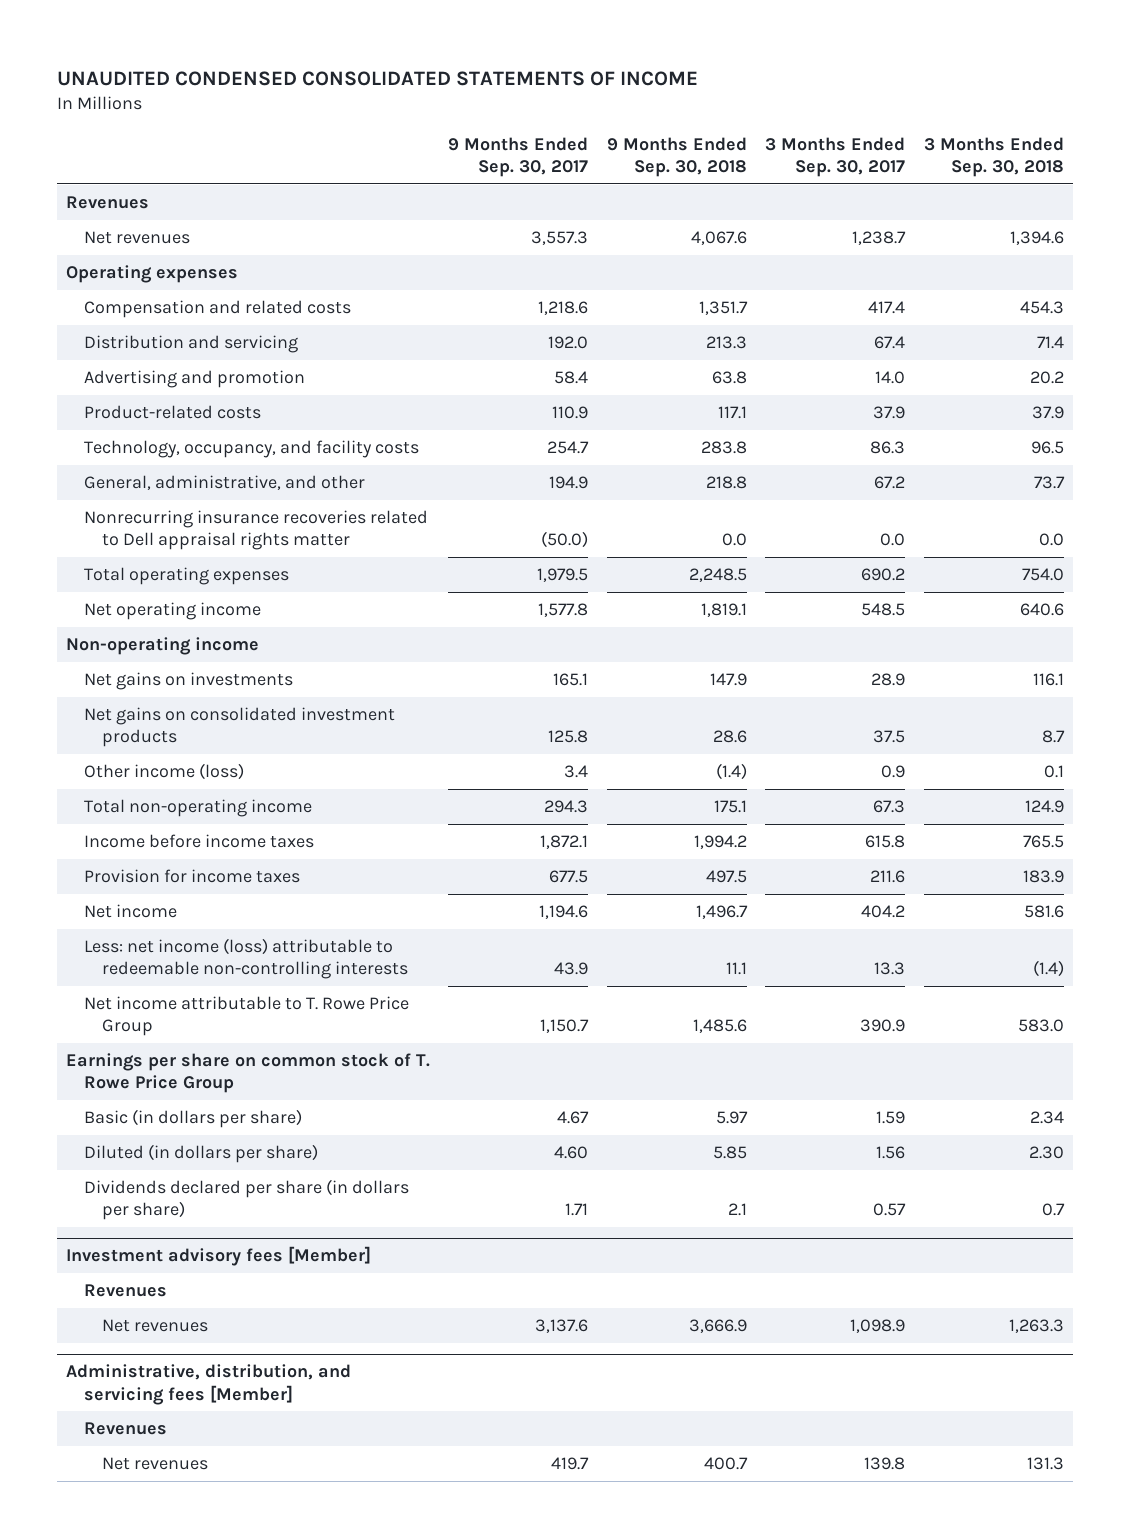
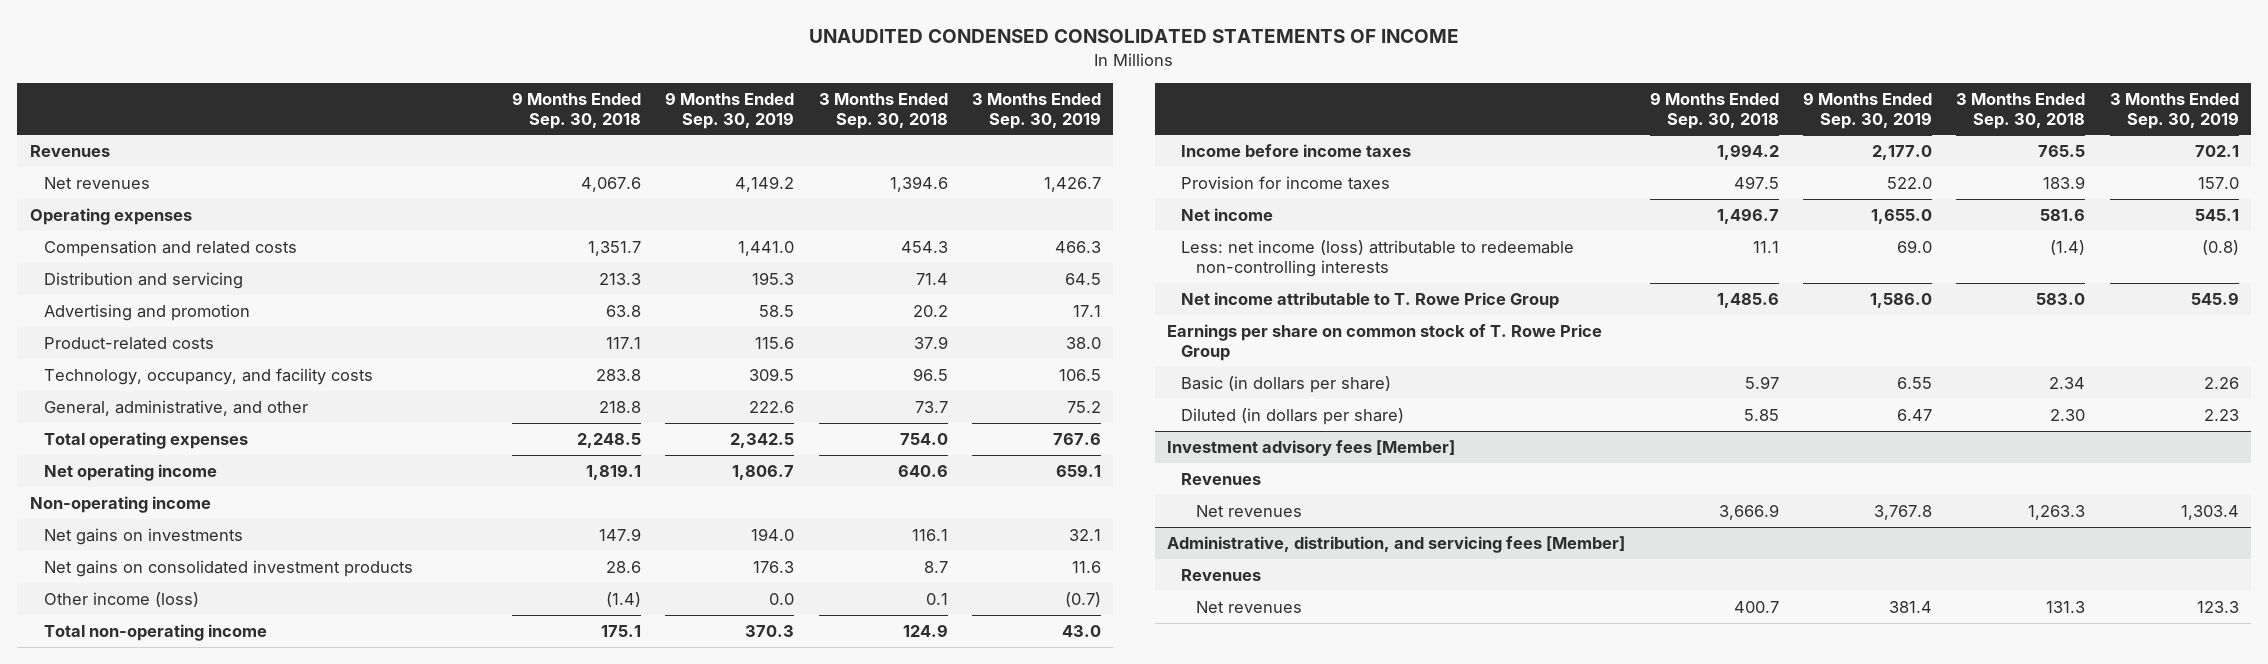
- | 9 Months Ended Sep. 30, 2017 | 9 Months Ended Sep. 30, 2018 | 3 Months Ended Sep. 30, 2017 | 3 Months Ended Sep. 30, 2018
+ | 9 Months Ended Sep. 30, 2018 | 9 Months Ended Sep. 30, 2019 | 3 Months Ended Sep. 30, 2018 | 3 Months Ended Sep. 30, 2019
- Nonrecurring insurance recoveries related to Dell appraisal rights matter | (50.0) | 0.0 | 0.0 | 0.0
- Dividends declared per share (in dollars per share) | 1.71 | 2.1 | 0.57 | 0.7

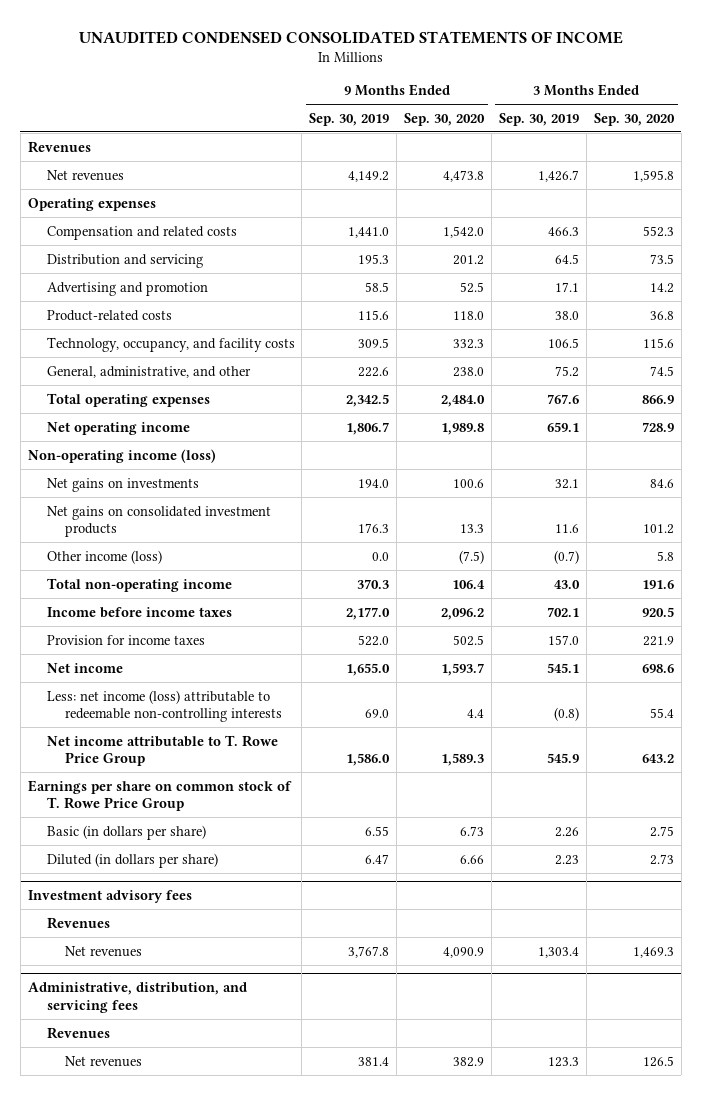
- | 9 Months Ended Sep. 30, 2018 | 9 Months Ended Sep. 30, 2019 | 3 Months Ended Sep. 30, 2018 | 3 Months Ended Sep. 30, 2019
+ | 9 Months Ended Sep. 30, 2019 | 9 Months Ended Sep. 30, 2020 | 3 Months Ended Sep. 30, 2019 | 3 Months Ended Sep. 30, 2020
- Non-operating income
+ Non-operating income (loss)
- Investment advisory fees [Member]
+ Investment advisory fees
- Administrative, distribution, and servicing fees [Member]
+ Administrative, distribution, and servicing fees

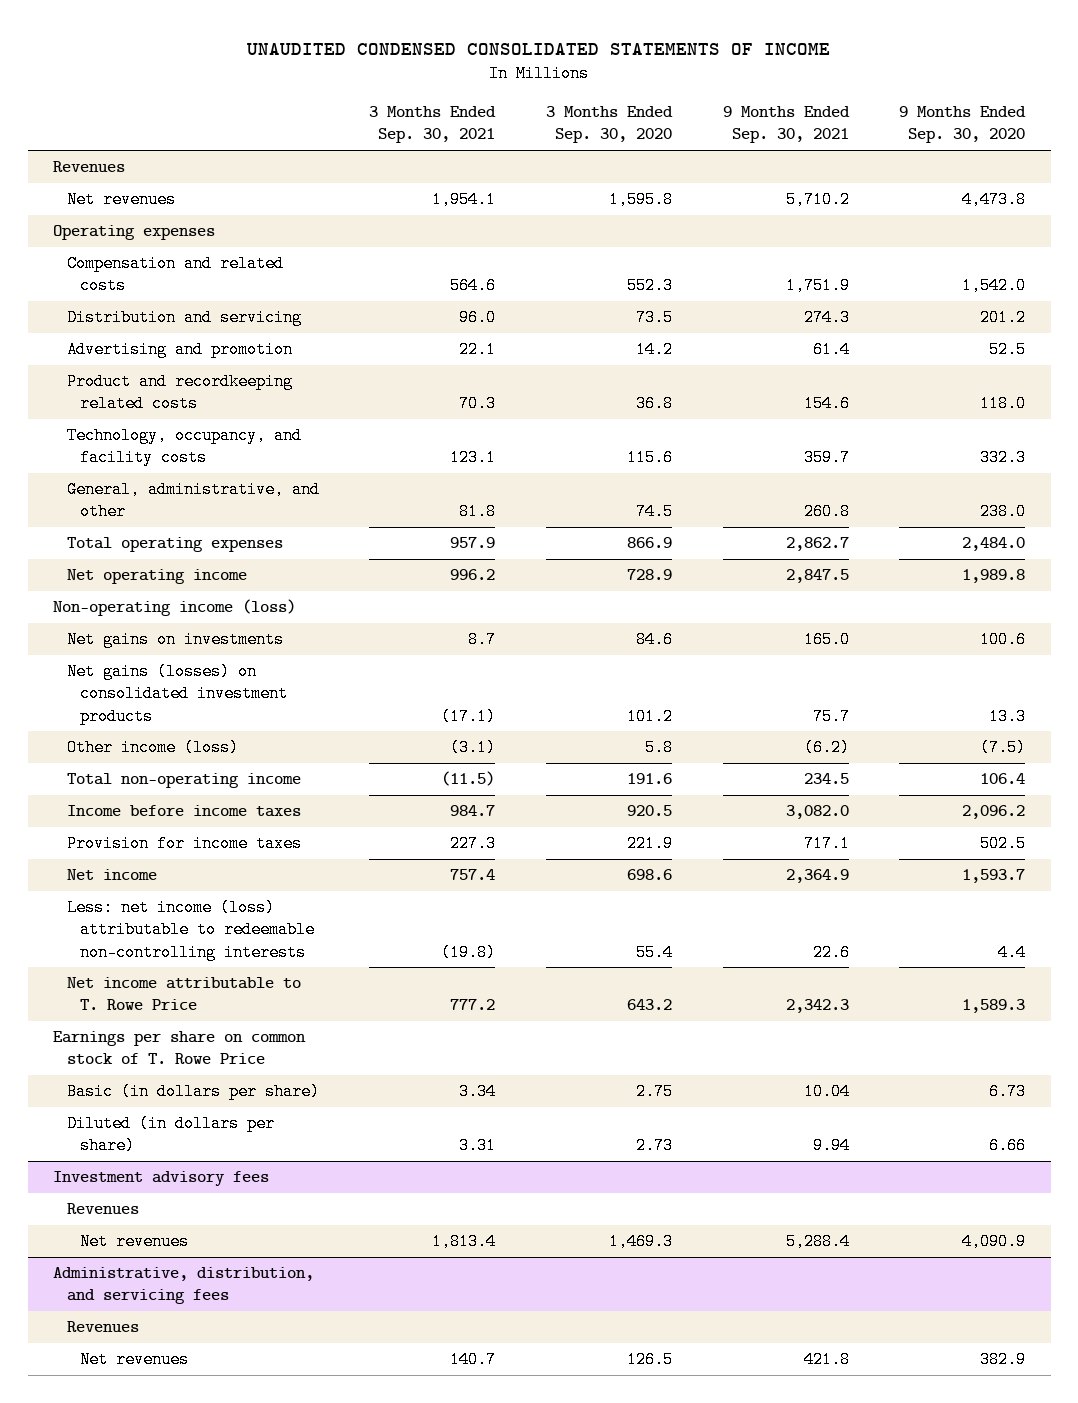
- | 9 Months Ended Sep. 30, 2019 | 9 Months Ended Sep. 30, 2020 | 3 Months Ended Sep. 30, 2019 | 3 Months Ended Sep. 30, 2020
+ | 3 Months Ended Sep. 30, 2021 | 3 Months Ended Sep. 30, 2020 | 9 Months Ended Sep. 30, 2021 | 9 Months Ended Sep. 30, 2020
- Product-related costs | 115.6 | 118.0 | 38.0 | 36.8
+ Product and recordkeeping related costs | 70.3 | 36.8 | 154.6 | 118.0
- Net gains on consolidated investment products | 176.3 | 13.3 | 11.6 | 101.2
+ Net gains (losses) on consolidated investment products | (17.1) | 101.2 | 75.7 | 13.3
- Net income attributable to T. Rowe Price Group | 1,586.0 | 1,589.3 | 545.9 | 643.2
- Earnings per share on common stock of T. Rowe Price Group
+ Net income attributable to T. Rowe Price | 777.2 | 643.2 | 2,342.3 | 1,589.3
+ Earnings per share on common stock of T. Rowe Price

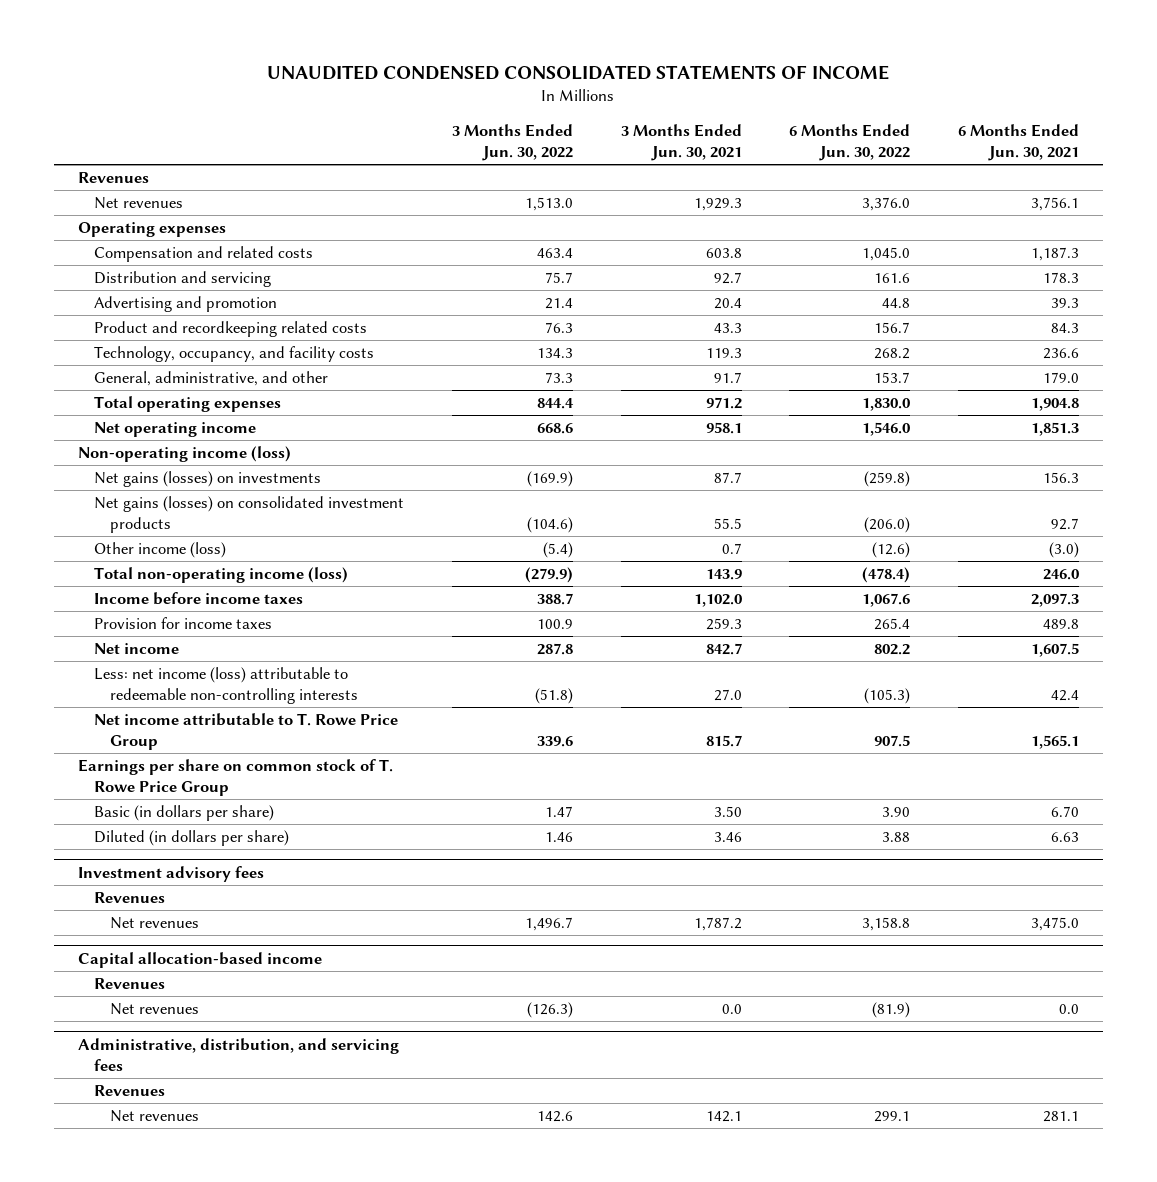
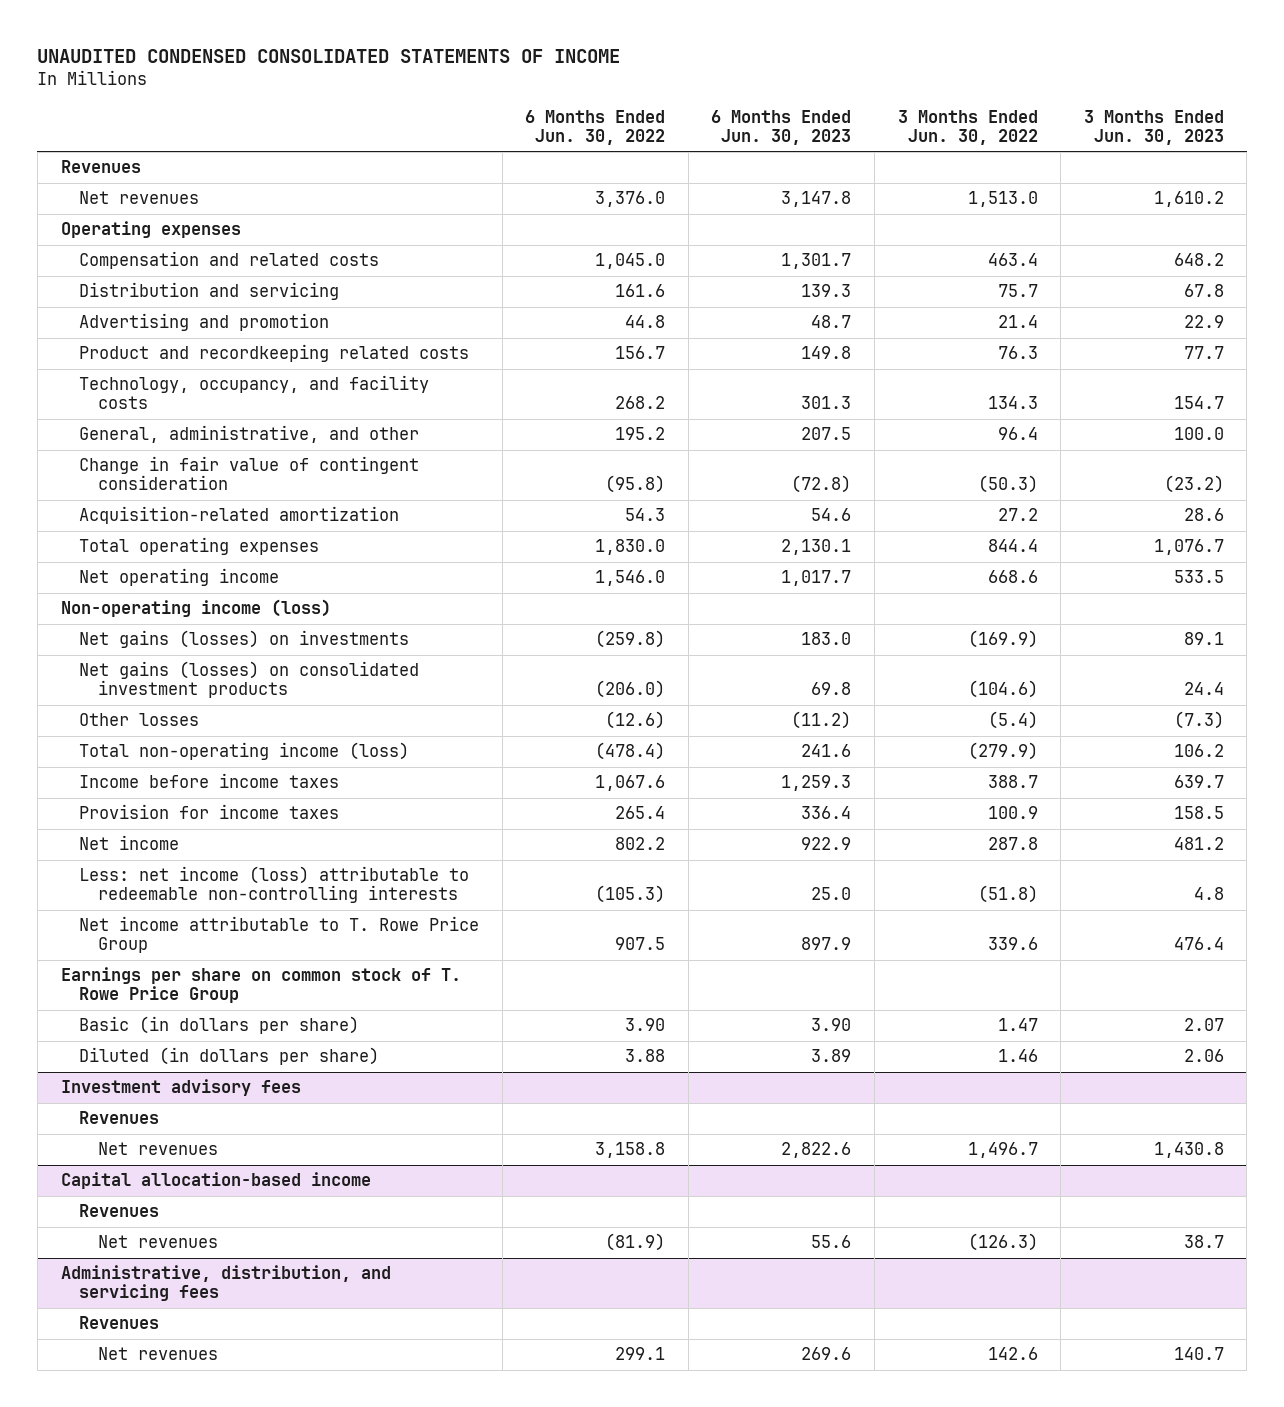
- | 3 Months Ended Jun. 30, 2022 | 3 Months Ended Jun. 30, 2021 | 6 Months Ended Jun. 30, 2022 | 6 Months Ended Jun. 30, 2021
+ | 6 Months Ended Jun. 30, 2022 | 6 Months Ended Jun. 30, 2023 | 3 Months Ended Jun. 30, 2022 | 3 Months Ended Jun. 30, 2023
- General, administrative, and other | 73.3 | 91.7 | 153.7 | 179.0
+ General, administrative, and other | 195.2 | 207.5 | 96.4 | 100.0
+ Change in fair value of contingent consideration | (95.8) | (72.8) | (50.3) | (23.2)
+ Acquisition-related amortization | 54.3 | 54.6 | 27.2 | 28.6
- Other income (loss) | (5.4) | 0.7 | (12.6) | (3.0)
+ Other losses | (12.6) | (11.2) | (5.4) | (7.3)

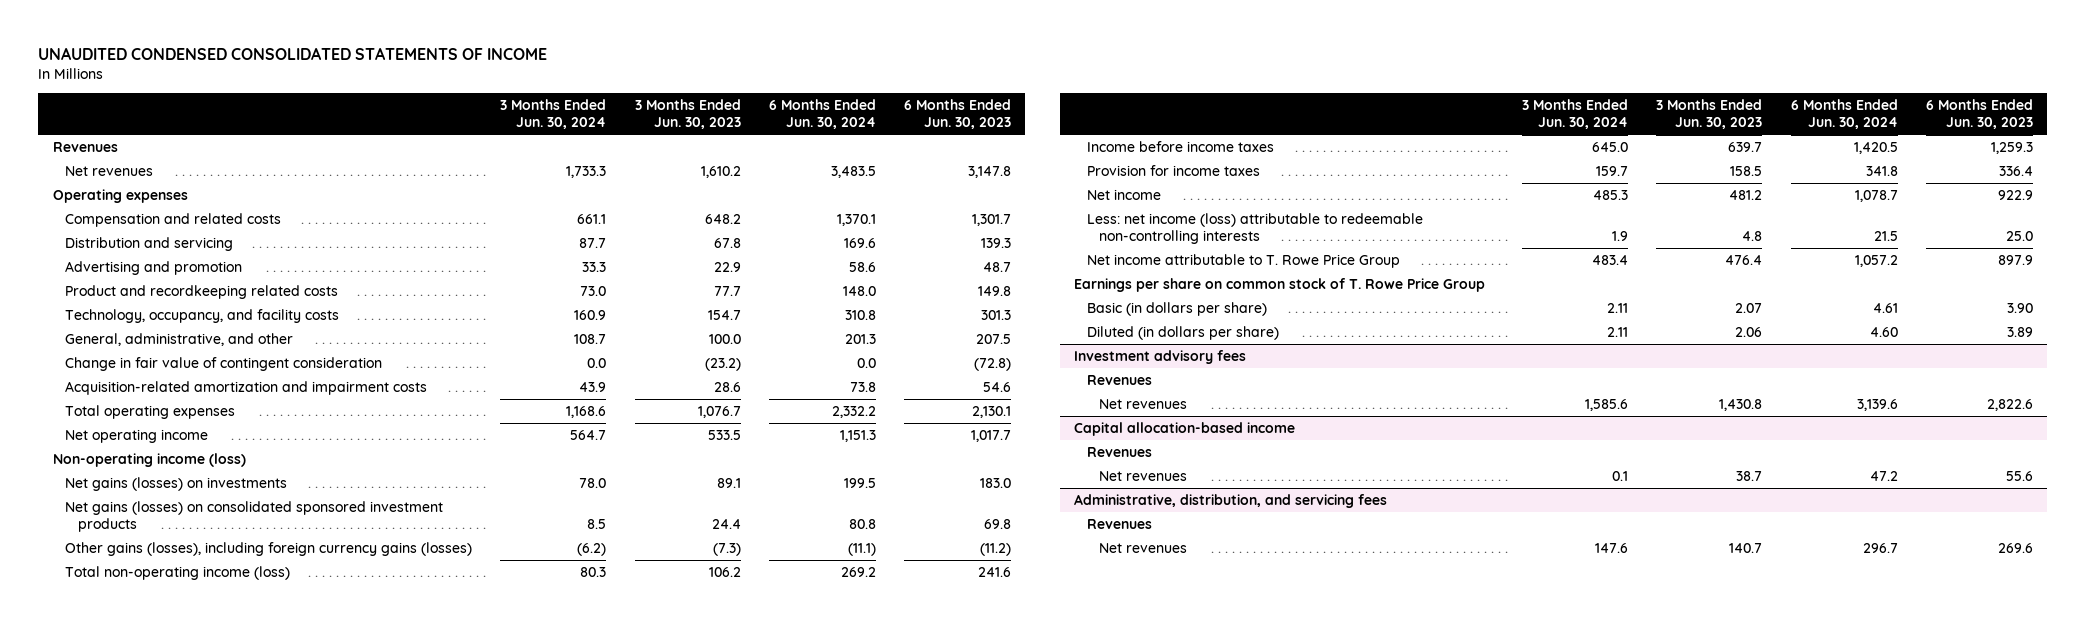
- | 6 Months Ended Jun. 30, 2022 | 6 Months Ended Jun. 30, 2023 | 3 Months Ended Jun. 30, 2022 | 3 Months Ended Jun. 30, 2023
+ | 3 Months Ended Jun. 30, 2024 | 3 Months Ended Jun. 30, 2023 | 6 Months Ended Jun. 30, 2024 | 6 Months Ended Jun. 30, 2023
- Acquisition-related amortization | 54.3 | 54.6 | 27.2 | 28.6
+ Acquisition-related amortization and impairment costs | 43.9 | 28.6 | 73.8 | 54.6
- Net gains (losses) on consolidated investment products | (206.0) | 69.8 | (104.6) | 24.4
- Other losses | (12.6) | (11.2) | (5.4) | (7.3)
+ Net gains (losses) on consolidated sponsored investment products | 8.5 | 24.4 | 80.8 | 69.8
+ Other gains (losses), including foreign currency gains (losses) | (6.2) | (7.3) | (11.1) | (11.2)

